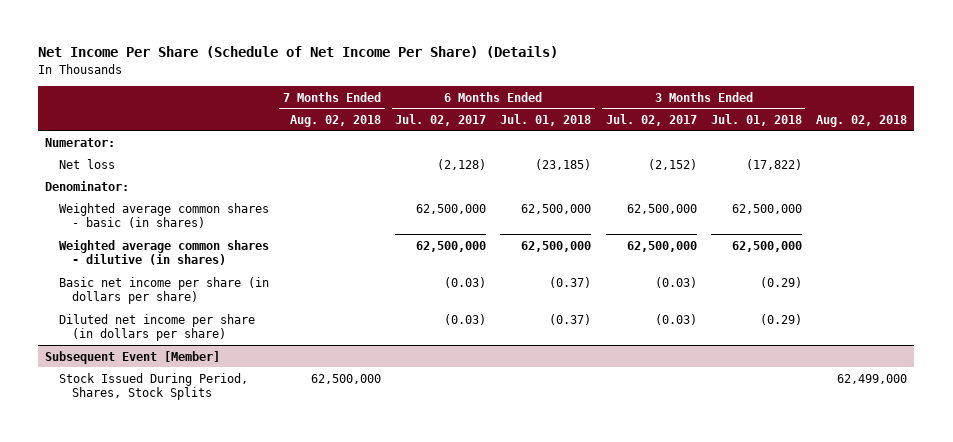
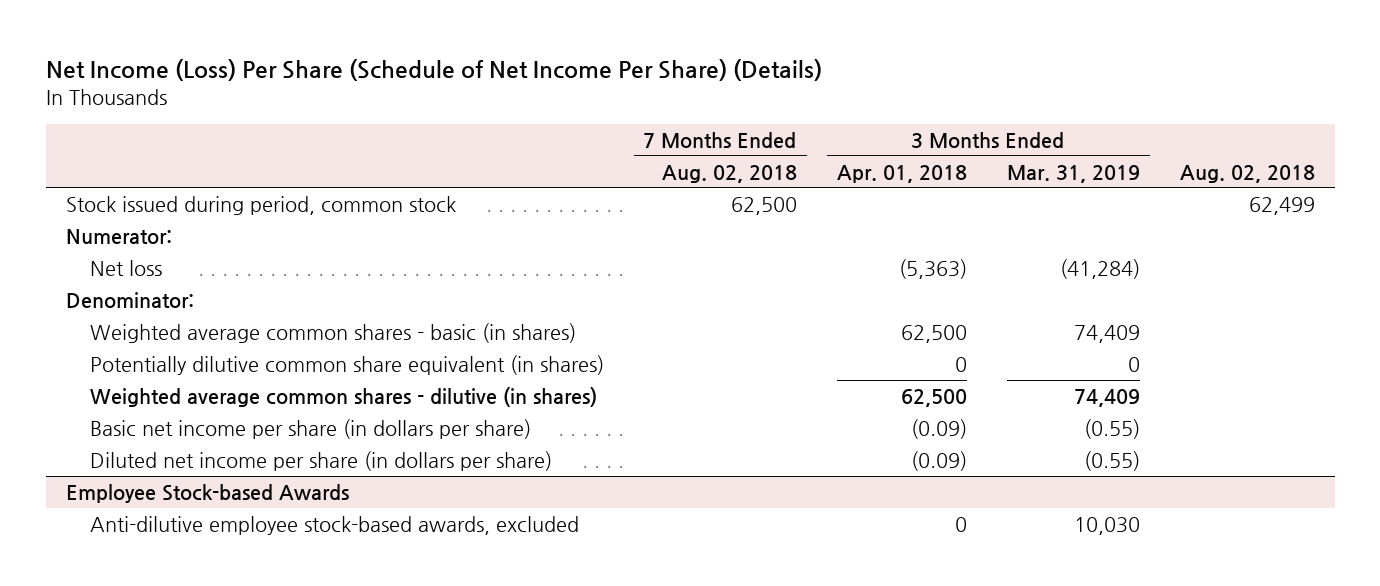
- Net Income Per Share (Schedule of Net Income Per Share) (Details)
+ Net Income (Loss) Per Share (Schedule of Net Income Per Share) (Details)
- | 7 Months Ended Aug. 02, 2018 | 6 Months Ended Jul. 02, 2017 | 6 Months Ended Jul. 01, 2018 | 3 Months Ended Jul. 02, 2017 | 3 Months Ended Jul. 01, 2018 | Aug. 02, 2018
+ | 7 Months Ended Aug. 02, 2018 | 3 Months Ended Apr. 01, 2018 | 3 Months Ended Mar. 31, 2019 | Aug. 02, 2018
+ Stock issued during period, common stock | 62,500 | | | 62,499
+ Potentially dilutive common share equivalent (in shares) | | 0 | 0 |
- Subsequent Event [Member]
- Stock Issued During Period, Shares, Stock Splits | 62,500,000 | | | | | 62,499,000
+ Employee Stock-based Awards
+ Anti-dilutive employee stock-based awards, excluded | | 0 | 10,030 |

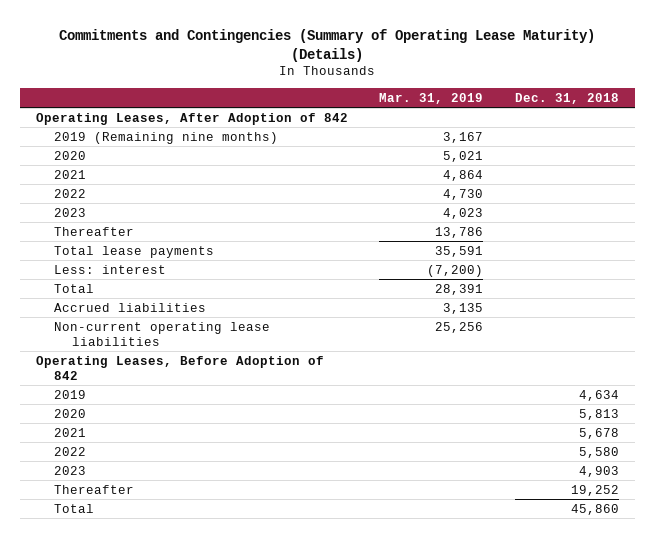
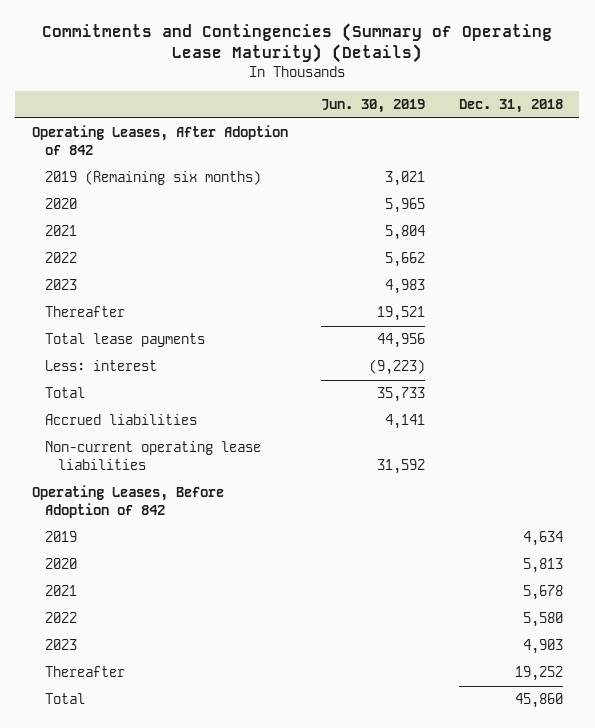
- | Mar. 31, 2019 | Dec. 31, 2018
+ | Jun. 30, 2019 | Dec. 31, 2018
- 2019 (Remaining nine months) | 3,167 |
+ 2019 (Remaining six months) | 3,021 |

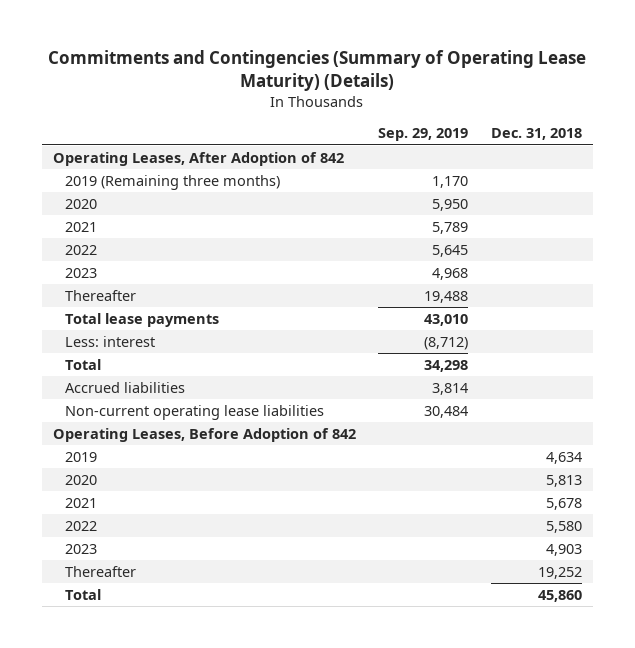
- | Jun. 30, 2019 | Dec. 31, 2018
+ | Sep. 29, 2019 | Dec. 31, 2018
- 2019 (Remaining six months) | 3,021 |
+ 2019 (Remaining three months) | 1,170 |

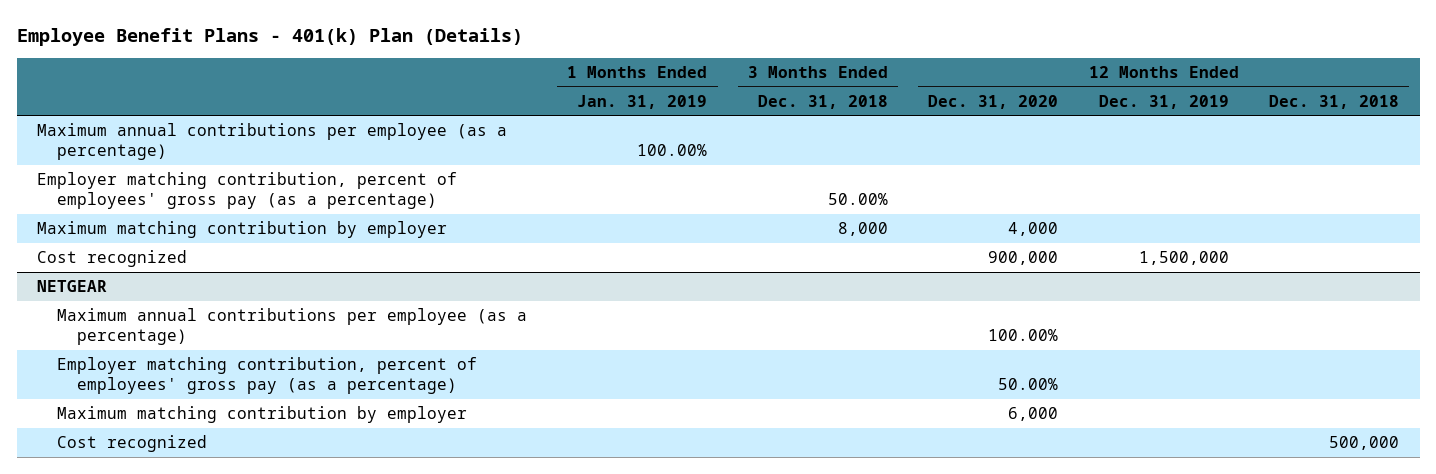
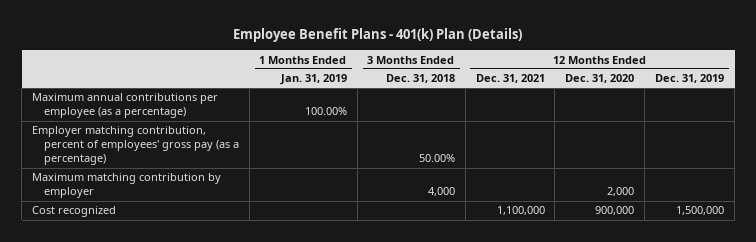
- | 1 Months Ended Jan. 31, 2019 | 3 Months Ended Dec. 31, 2018 | 12 Months Ended Dec. 31, 2020 | 12 Months Ended Dec. 31, 2019 | 12 Months Ended Dec. 31, 2018
+ | 1 Months Ended Jan. 31, 2019 | 3 Months Ended Dec. 31, 2018 | 12 Months Ended Dec. 31, 2021 | 12 Months Ended Dec. 31, 2020 | 12 Months Ended Dec. 31, 2019
- Maximum matching contribution by employer | | 8,000 | 4,000 | |
+ Maximum matching contribution by employer | | 4,000 | | 2,000 |
- NETGEAR
- Maximum annual contributions per employee (as a percentage) | | | 100.00% | |
- Employer matching contribution, percent of employees' gross pay (as a percentage) | | | 50.00% | |
- Maximum matching contribution by employer | | | 6,000 | |
- Cost recognized | | | | | 500,000

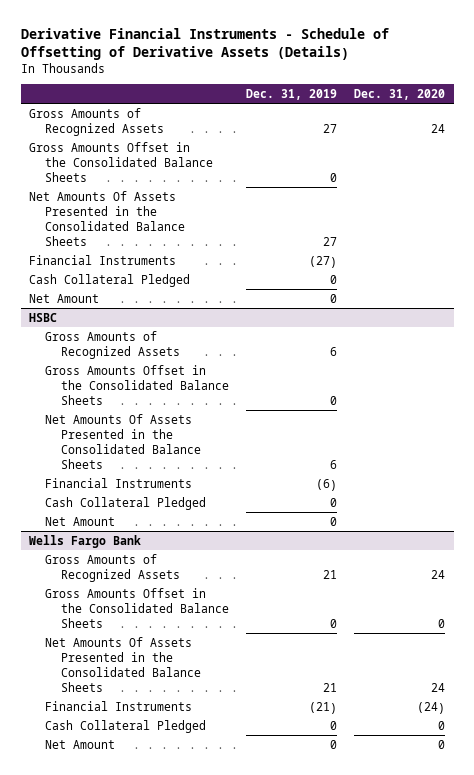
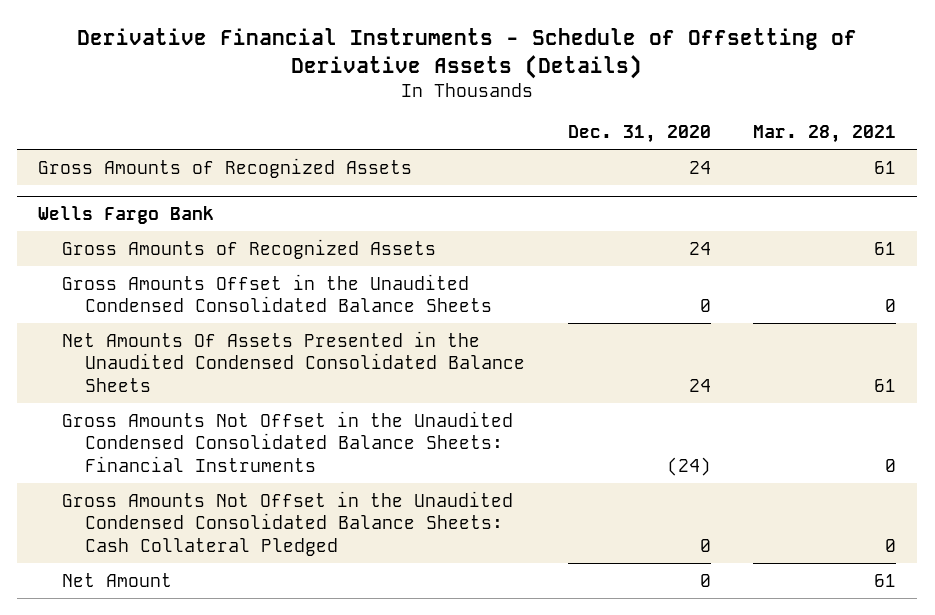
- | Dec. 31, 2019 | Dec. 31, 2020
+ | Dec. 31, 2020 | Mar. 28, 2021
- Gross Amounts Offset in the Consolidated Balance Sheets | 0 |
- Net Amounts Of Assets Presented in the Consolidated Balance Sheets | 27 |
- Financial Instruments | (27) |
- Cash Collateral Pledged | 0 |
- Net Amount | 0 |
- HSBC
- Gross Amounts of Recognized Assets | 6 |
- Gross Amounts Offset in the Consolidated Balance Sheets | 0 |
- Net Amounts Of Assets Presented in the Consolidated Balance Sheets | 6 |
- Financial Instruments | (6) |
- Cash Collateral Pledged | 0 |
- Net Amount | 0 |
@ Wells Fargo Bank
- Gross Amounts Offset in the Consolidated Balance Sheets | 0 | 0
- Net Amounts Of Assets Presented in the Consolidated Balance Sheets | 21 | 24
- Financial Instruments | (21) | (24)
- Cash Collateral Pledged | 0 | 0
+ Gross Amounts Offset in the Unaudited Condensed Consolidated Balance Sheets | 0 | 0
+ Net Amounts Of Assets Presented in the Unaudited Condensed Consolidated Balance Sheets | 24 | 61
+ Gross Amounts Not Offset in the Unaudited Condensed Consolidated Balance Sheets: Financial Instruments | (24) | 0
+ Gross Amounts Not Offset in the Unaudited Condensed Consolidated Balance Sheets: Cash Collateral Pledged | 0 | 0

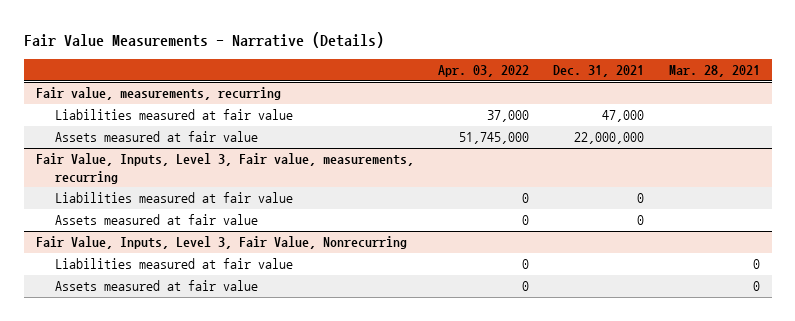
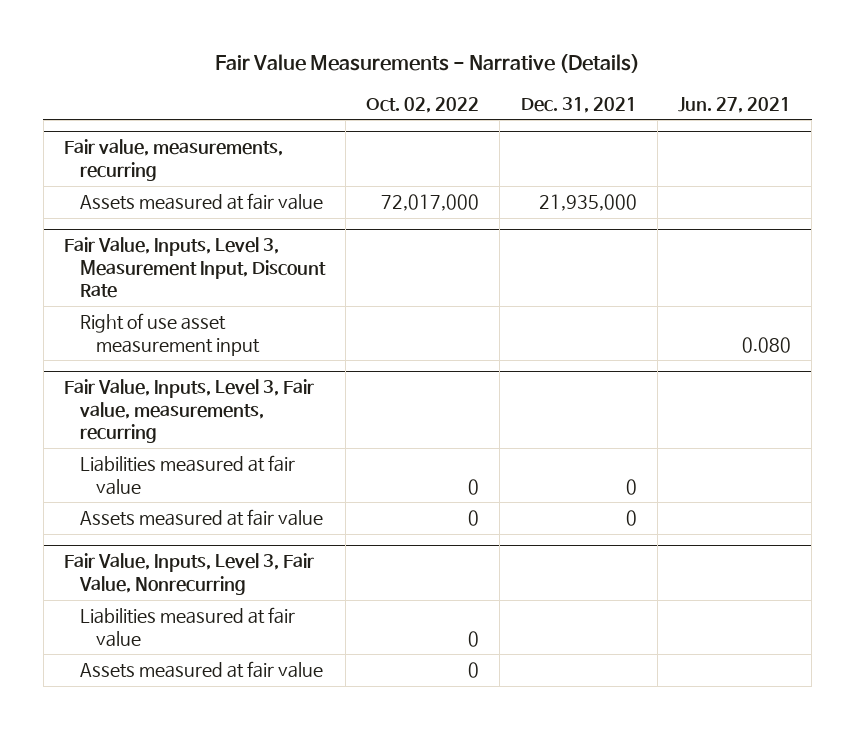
- | Apr. 03, 2022 | Dec. 31, 2021 | Mar. 28, 2021
+ | Oct. 02, 2022 | Dec. 31, 2021 | Jun. 27, 2021
@ Fair value, measurements, recurring
- Liabilities measured at fair value | 37,000 | 47,000 |
- Assets measured at fair value | 51,745,000 | 22,000,000 |
+ Assets measured at fair value | 72,017,000 | 21,935,000 |
+ Fair Value, Inputs, Level 3, Measurement Input, Discount Rate
+ Right of use asset measurement input | | | 0.080

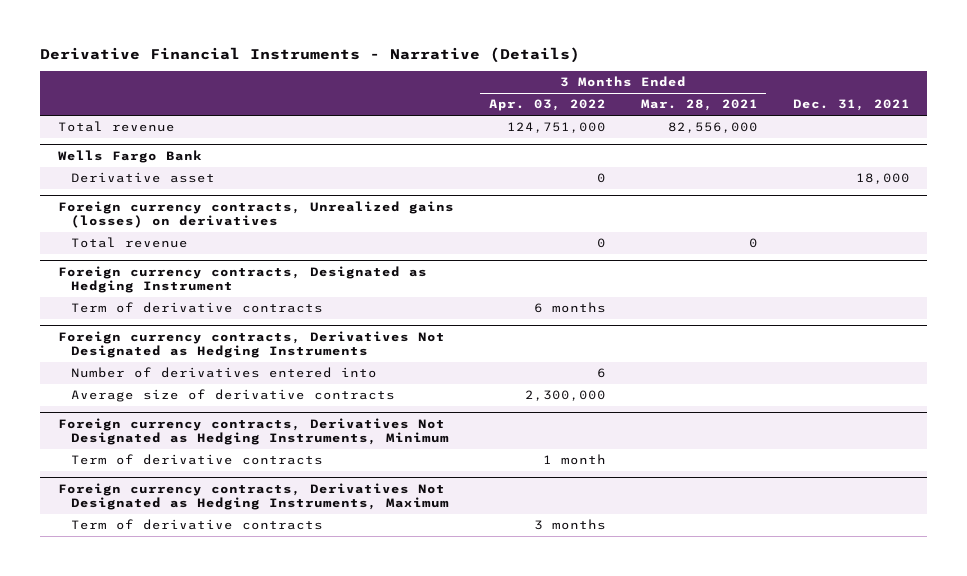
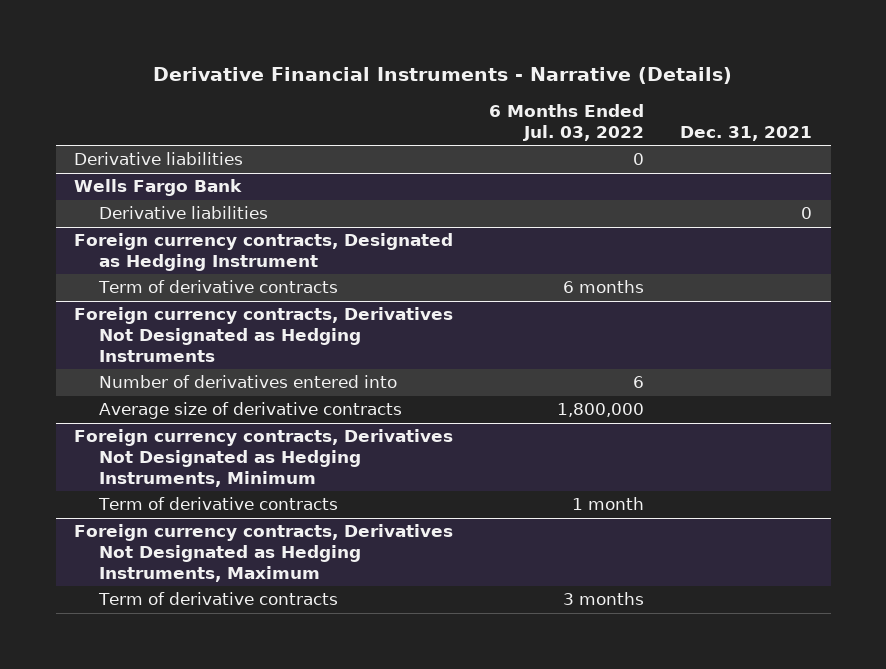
- | 3 Months Ended Apr. 03, 2022 | 3 Months Ended Mar. 28, 2021 | Dec. 31, 2021
+ | 6 Months Ended Jul. 03, 2022 | Dec. 31, 2021
- Total revenue | 124,751,000 | 82,556,000 |
+ Derivative liabilities | 0 |
@ Wells Fargo Bank
- Derivative asset | 0 | | 18,000
- Foreign currency contracts, Unrealized gains (losses) on derivatives
- Total revenue | 0 | 0 |
@ Wells Fargo Bank
+ Derivative liabilities | | 0

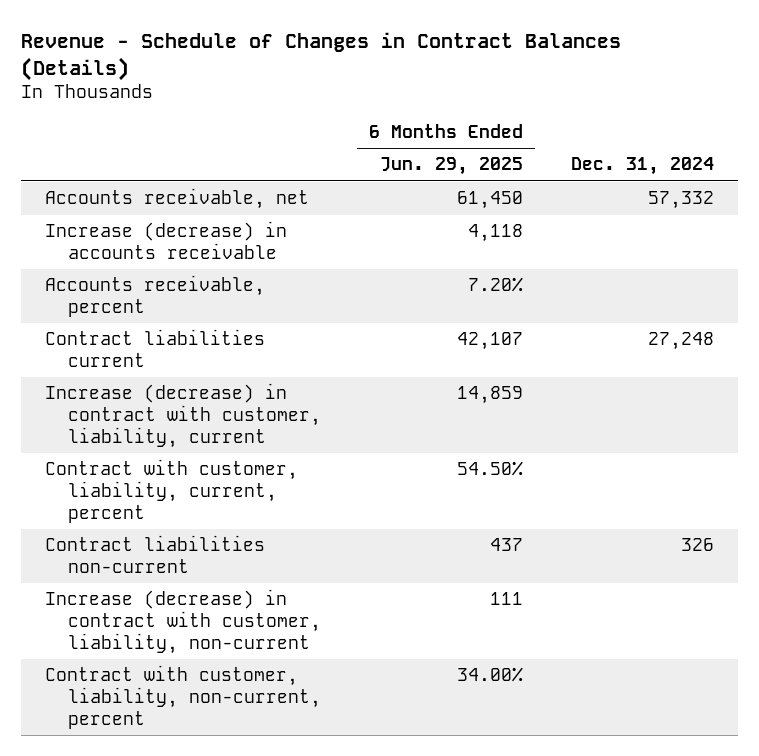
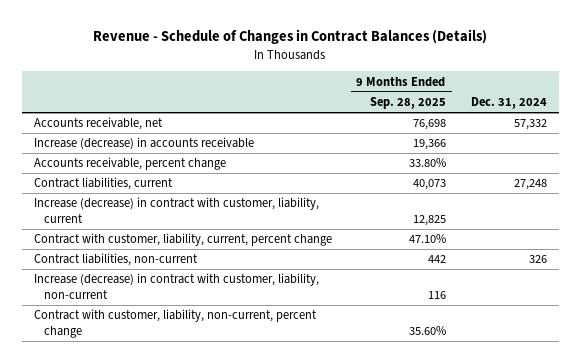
- | 6 Months Ended Jun. 29, 2025 | Dec. 31, 2024
+ | 9 Months Ended Sep. 28, 2025 | Dec. 31, 2024
- Accounts receivable, percent | 7.20% |
- Contract liabilities current | 42,107 | 27,248
+ Accounts receivable, percent change | 33.80% |
+ Contract liabilities, current | 40,073 | 27,248
- Contract with customer, liability, current, percent | 54.50% |
- Contract liabilities non-current | 437 | 326
+ Contract with customer, liability, current, percent change | 47.10% |
+ Contract liabilities, non-current | 442 | 326
- Contract with customer, liability, non-current, percent | 34.00% |
+ Contract with customer, liability, non-current, percent change | 35.60% |

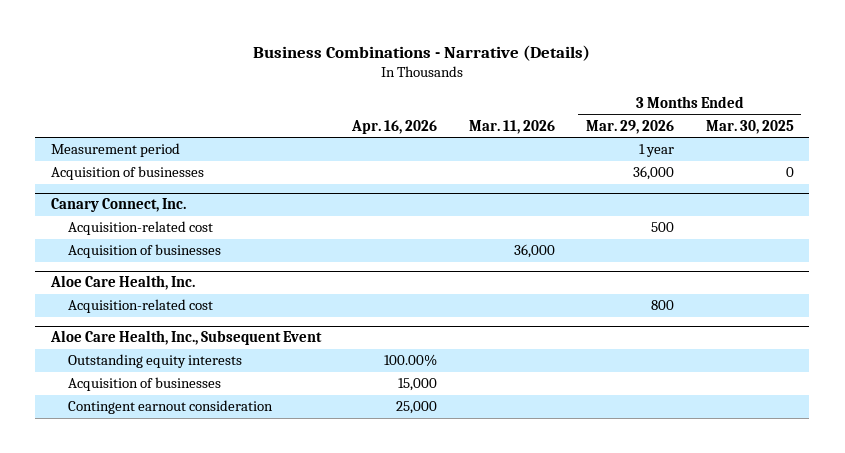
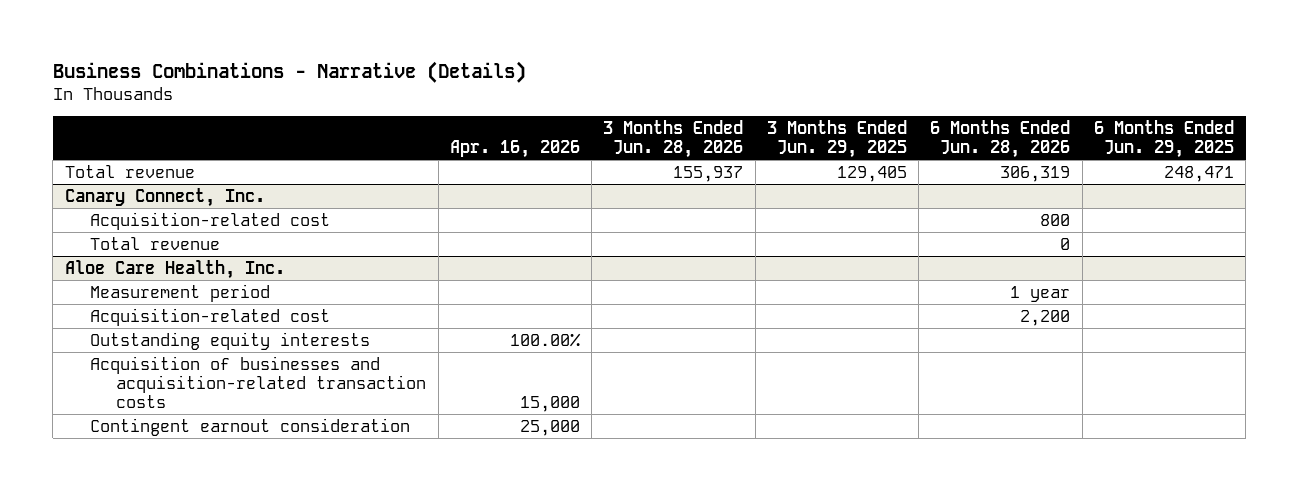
- | Apr. 16, 2026 | Mar. 11, 2026 | 3 Months Ended Mar. 29, 2026 | 3 Months Ended Mar. 30, 2025
+ | Apr. 16, 2026 | 3 Months Ended Jun. 28, 2026 | 3 Months Ended Jun. 29, 2025 | 6 Months Ended Jun. 28, 2026 | 6 Months Ended Jun. 29, 2025
- Measurement period | | | 1 year |
- Acquisition of businesses | | | 36,000 | 0
+ Total revenue | | 155,937 | 129,405 | 306,319 | 248,471
@ Canary Connect, Inc.
- Acquisition of businesses | | 36,000 | |
+ Total revenue | | | | 0 |
@ Aloe Care Health, Inc.
+ Measurement period | | | | 1 year |
- Aloe Care Health, Inc., Subsequent Event
- Outstanding equity interests | 100.00% | | |
- Acquisition of businesses | 15,000 | | |
- Contingent earnout consideration | 25,000 | | |
@ Aloe Care Health, Inc.
+ Outstanding equity interests | 100.00% | | | |
+ Acquisition of businesses and acquisition-related transaction costs | 15,000 | | | |
+ Contingent earnout consideration | 25,000 | | | |

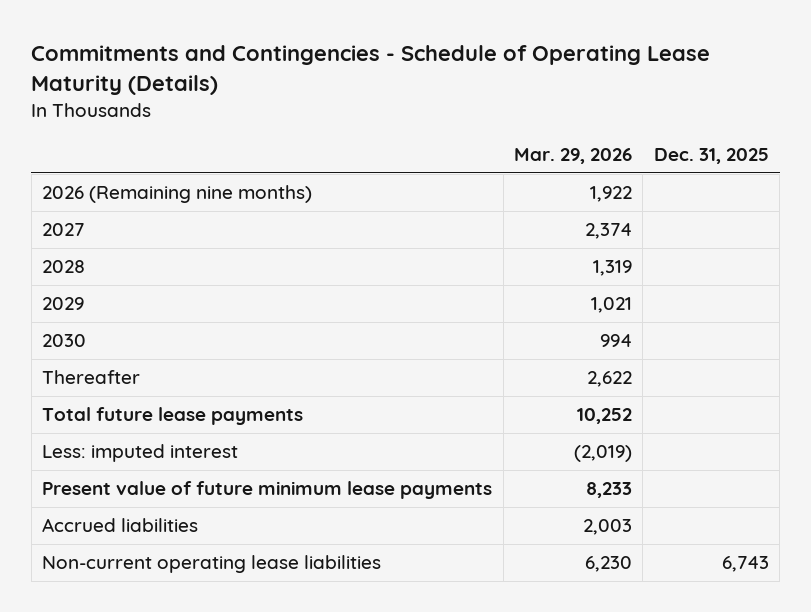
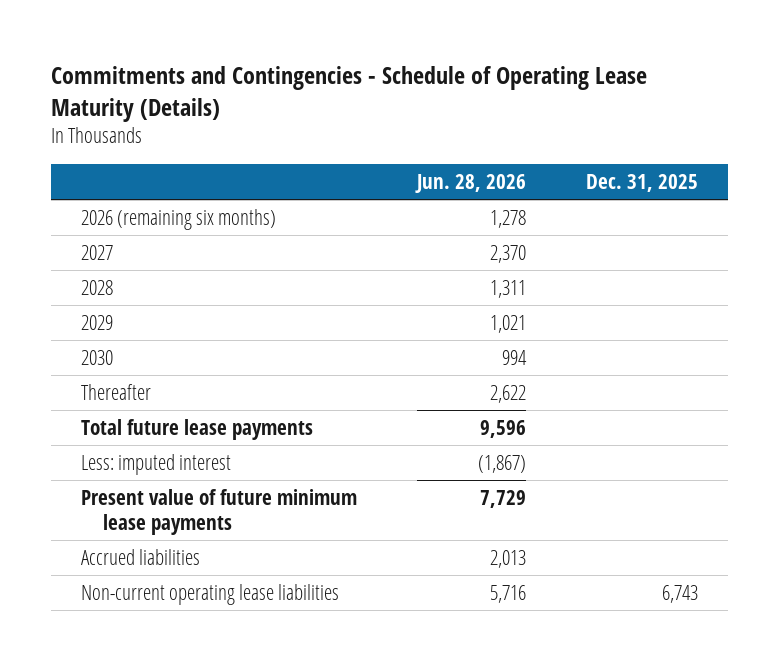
- | Mar. 29, 2026 | Dec. 31, 2025
+ | Jun. 28, 2026 | Dec. 31, 2025
- 2026 (Remaining nine months) | 1,922 |
+ 2026 (remaining six months) | 1,278 |

